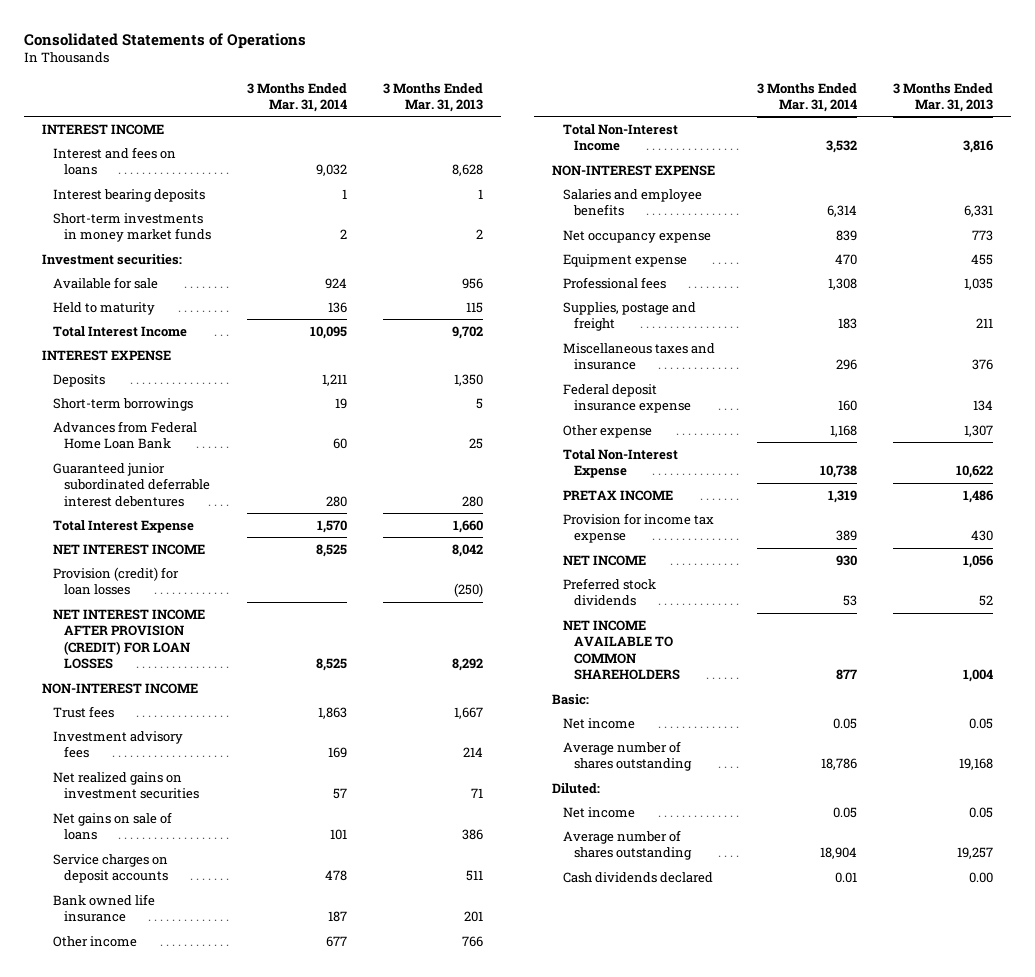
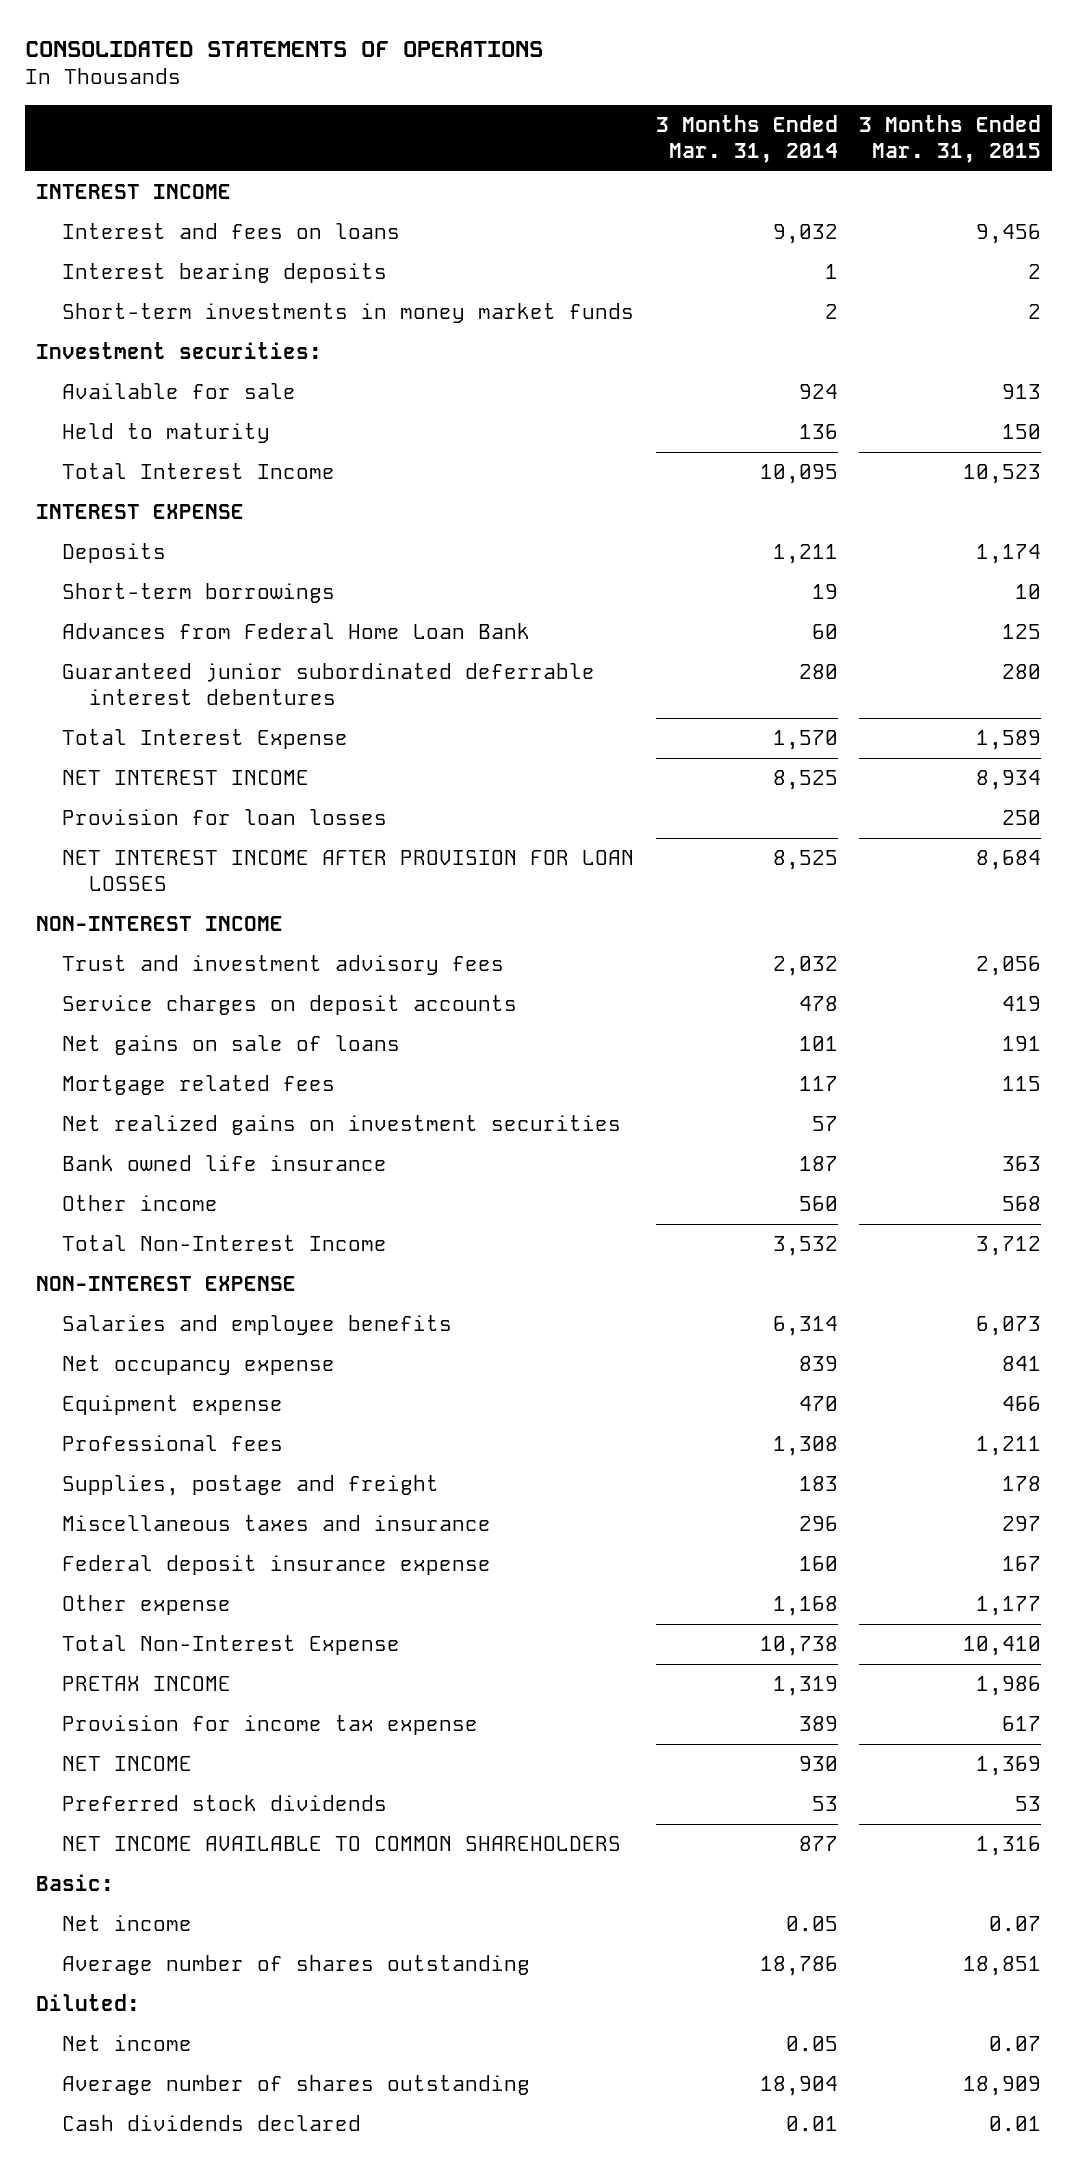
- Consolidated Statements of Operations
+ CONSOLIDATED STATEMENTS OF OPERATIONS
- | 3 Months Ended Mar. 31, 2014 | 3 Months Ended Mar. 31, 2013
+ | 3 Months Ended Mar. 31, 2014 | 3 Months Ended Mar. 31, 2015
- Provision (credit) for loan losses | | (250)
- NET INTEREST INCOME AFTER PROVISION (CREDIT) FOR LOAN LOSSES | 8,525 | 8,292
+ Provision for loan losses | | 250
+ NET INTEREST INCOME AFTER PROVISION FOR LOAN LOSSES | 8,525 | 8,684
- Trust fees | 1,863 | 1,667
- Investment advisory fees | 169 | 214
+ Trust and investment advisory fees | 2,032 | 2,056
moved down: Net gains on sale of loans | 101 | 191
+ Mortgage related fees | 117 | 115
moved down: Net realized gains on investment securities | 57 |
- Other income | 677 | 766
+ Other income | 560 | 568

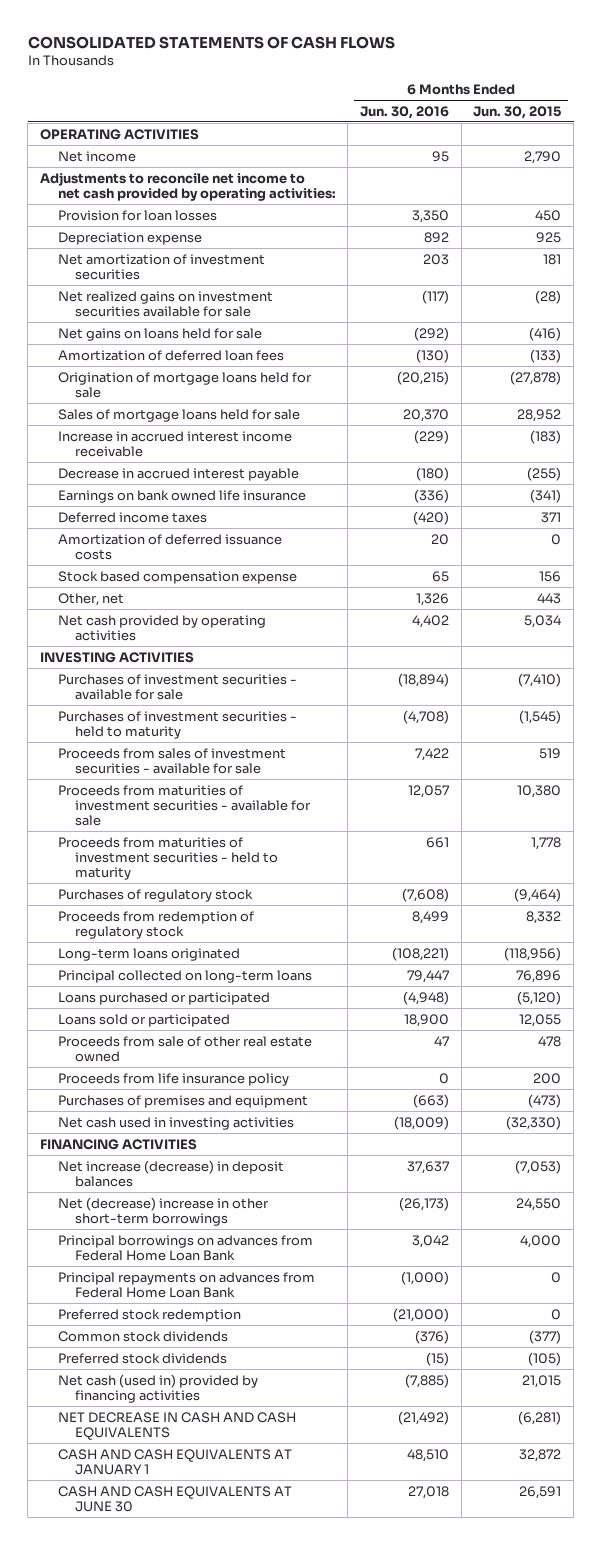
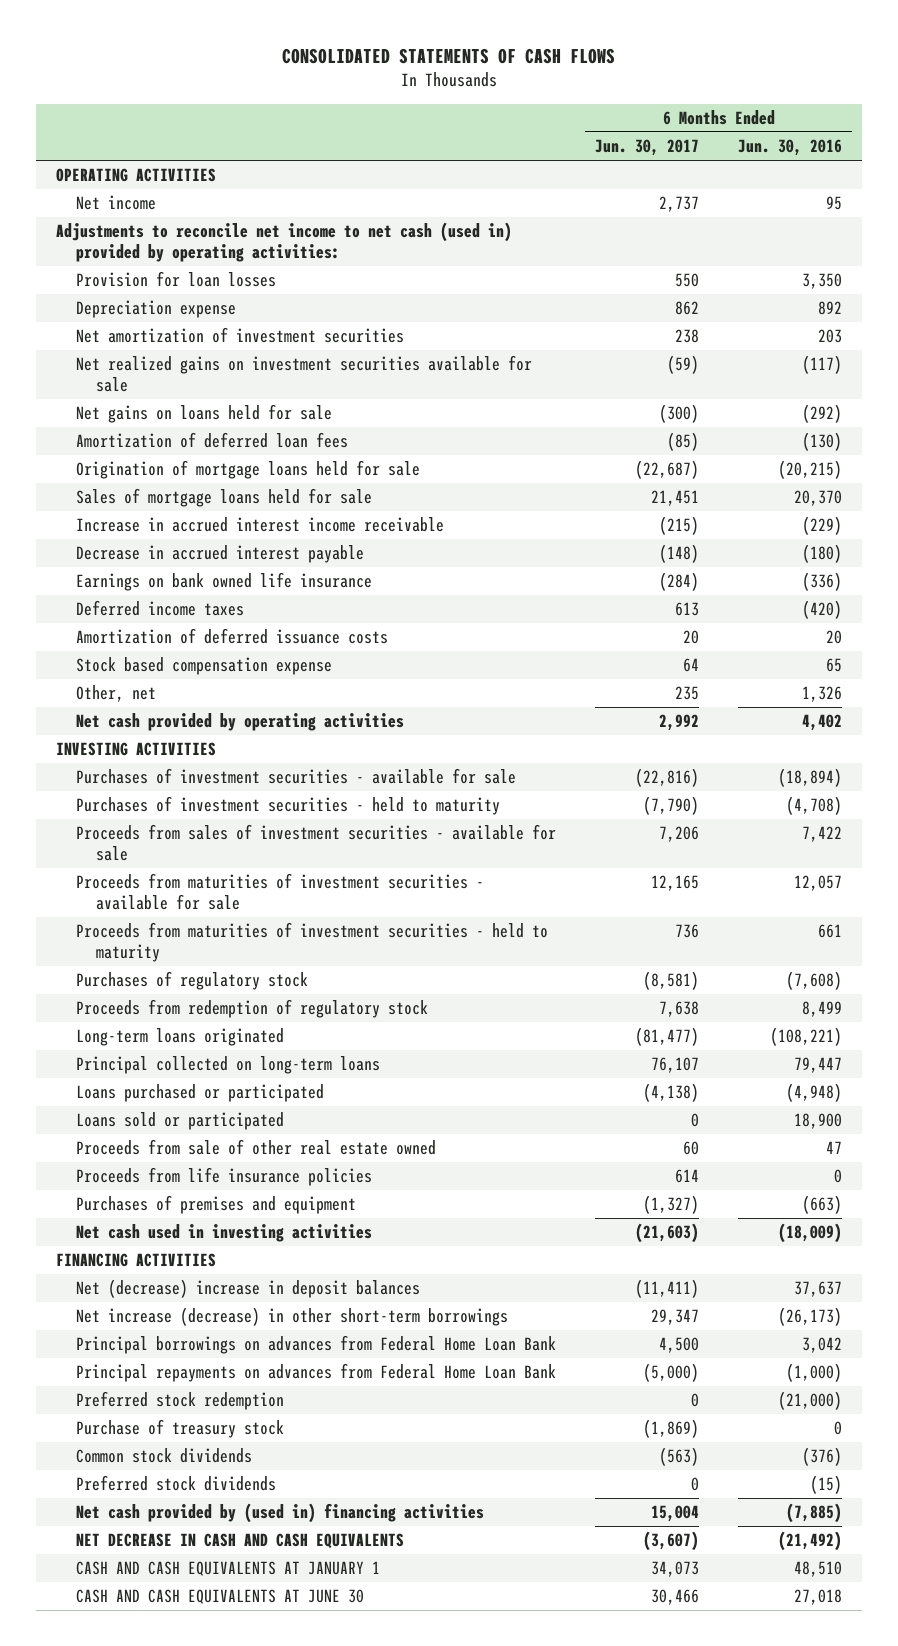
- | 6 Months Ended Jun. 30, 2016 | 6 Months Ended Jun. 30, 2015
+ | 6 Months Ended Jun. 30, 2017 | 6 Months Ended Jun. 30, 2016
- Adjustments to reconcile net income to net cash provided by operating activities:
+ Adjustments to reconcile net income to net cash (used in) provided by operating activities:
- Proceeds from life insurance policy | 0 | 200
+ Proceeds from life insurance policies | 614 | 0
- Net increase (decrease) in deposit balances | 37,637 | (7,053)
- Net (decrease) increase in other short-term borrowings | (26,173) | 24,550
+ Net (decrease) increase in deposit balances | (11,411) | 37,637
+ Net increase (decrease) in other short-term borrowings | 29,347 | (26,173)
+ Purchase of treasury stock | (1,869) | 0
- Net cash (used in) provided by financing activities | (7,885) | 21,015
+ Net cash provided by (used in) financing activities | 15,004 | (7,885)

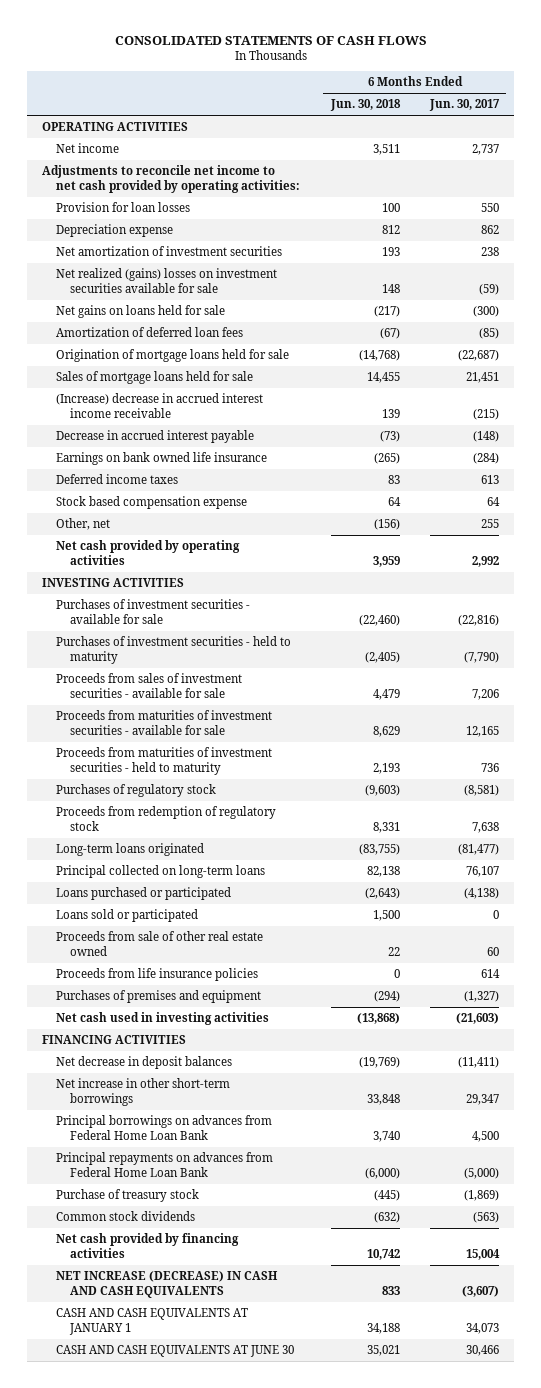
- | 6 Months Ended Jun. 30, 2017 | 6 Months Ended Jun. 30, 2016
+ | 6 Months Ended Jun. 30, 2018 | 6 Months Ended Jun. 30, 2017
- Adjustments to reconcile net income to net cash (used in) provided by operating activities:
+ Adjustments to reconcile net income to net cash provided by operating activities:
- Net realized gains on investment securities available for sale | (59) | (117)
+ Net realized (gains) losses on investment securities available for sale | 148 | (59)
- Increase in accrued interest income receivable | (215) | (229)
+ (Increase) decrease in accrued interest income receivable | 139 | (215)
- Amortization of deferred issuance costs | 20 | 20
- Other, net | 235 | 1,326
+ Other, net | (156) | 255
- Net (decrease) increase in deposit balances | (11,411) | 37,637
- Net increase (decrease) in other short-term borrowings | 29,347 | (26,173)
+ Net decrease in deposit balances | (19,769) | (11,411)
+ Net increase in other short-term borrowings | 33,848 | 29,347
- Preferred stock redemption | 0 | (21,000)
- Preferred stock dividends | 0 | (15)
- Net cash provided by (used in) financing activities | 15,004 | (7,885)
- NET DECREASE IN CASH AND CASH EQUIVALENTS | (3,607) | (21,492)
+ Net cash provided by financing activities | 10,742 | 15,004
+ NET INCREASE (DECREASE) IN CASH AND CASH EQUIVALENTS | 833 | (3,607)

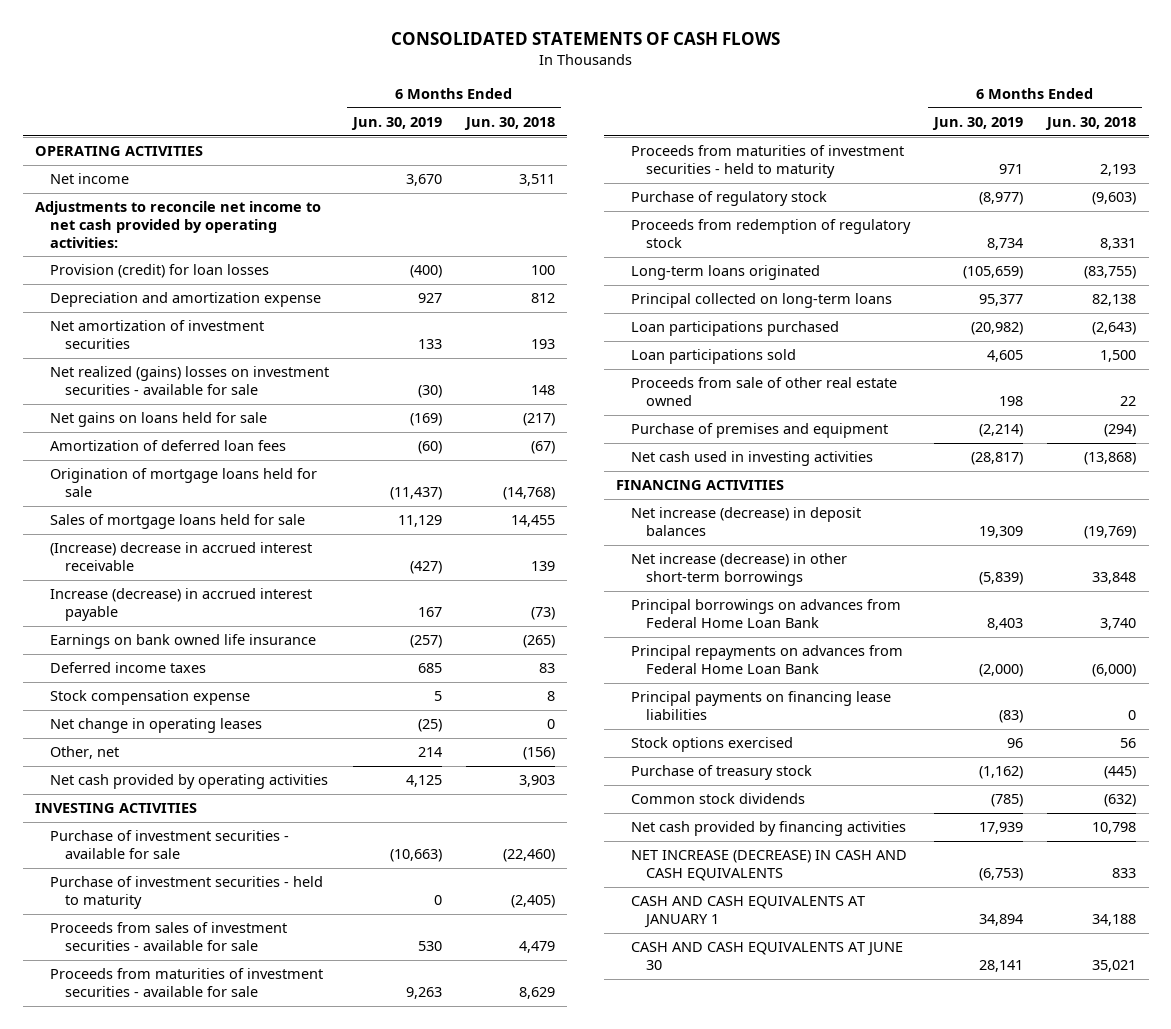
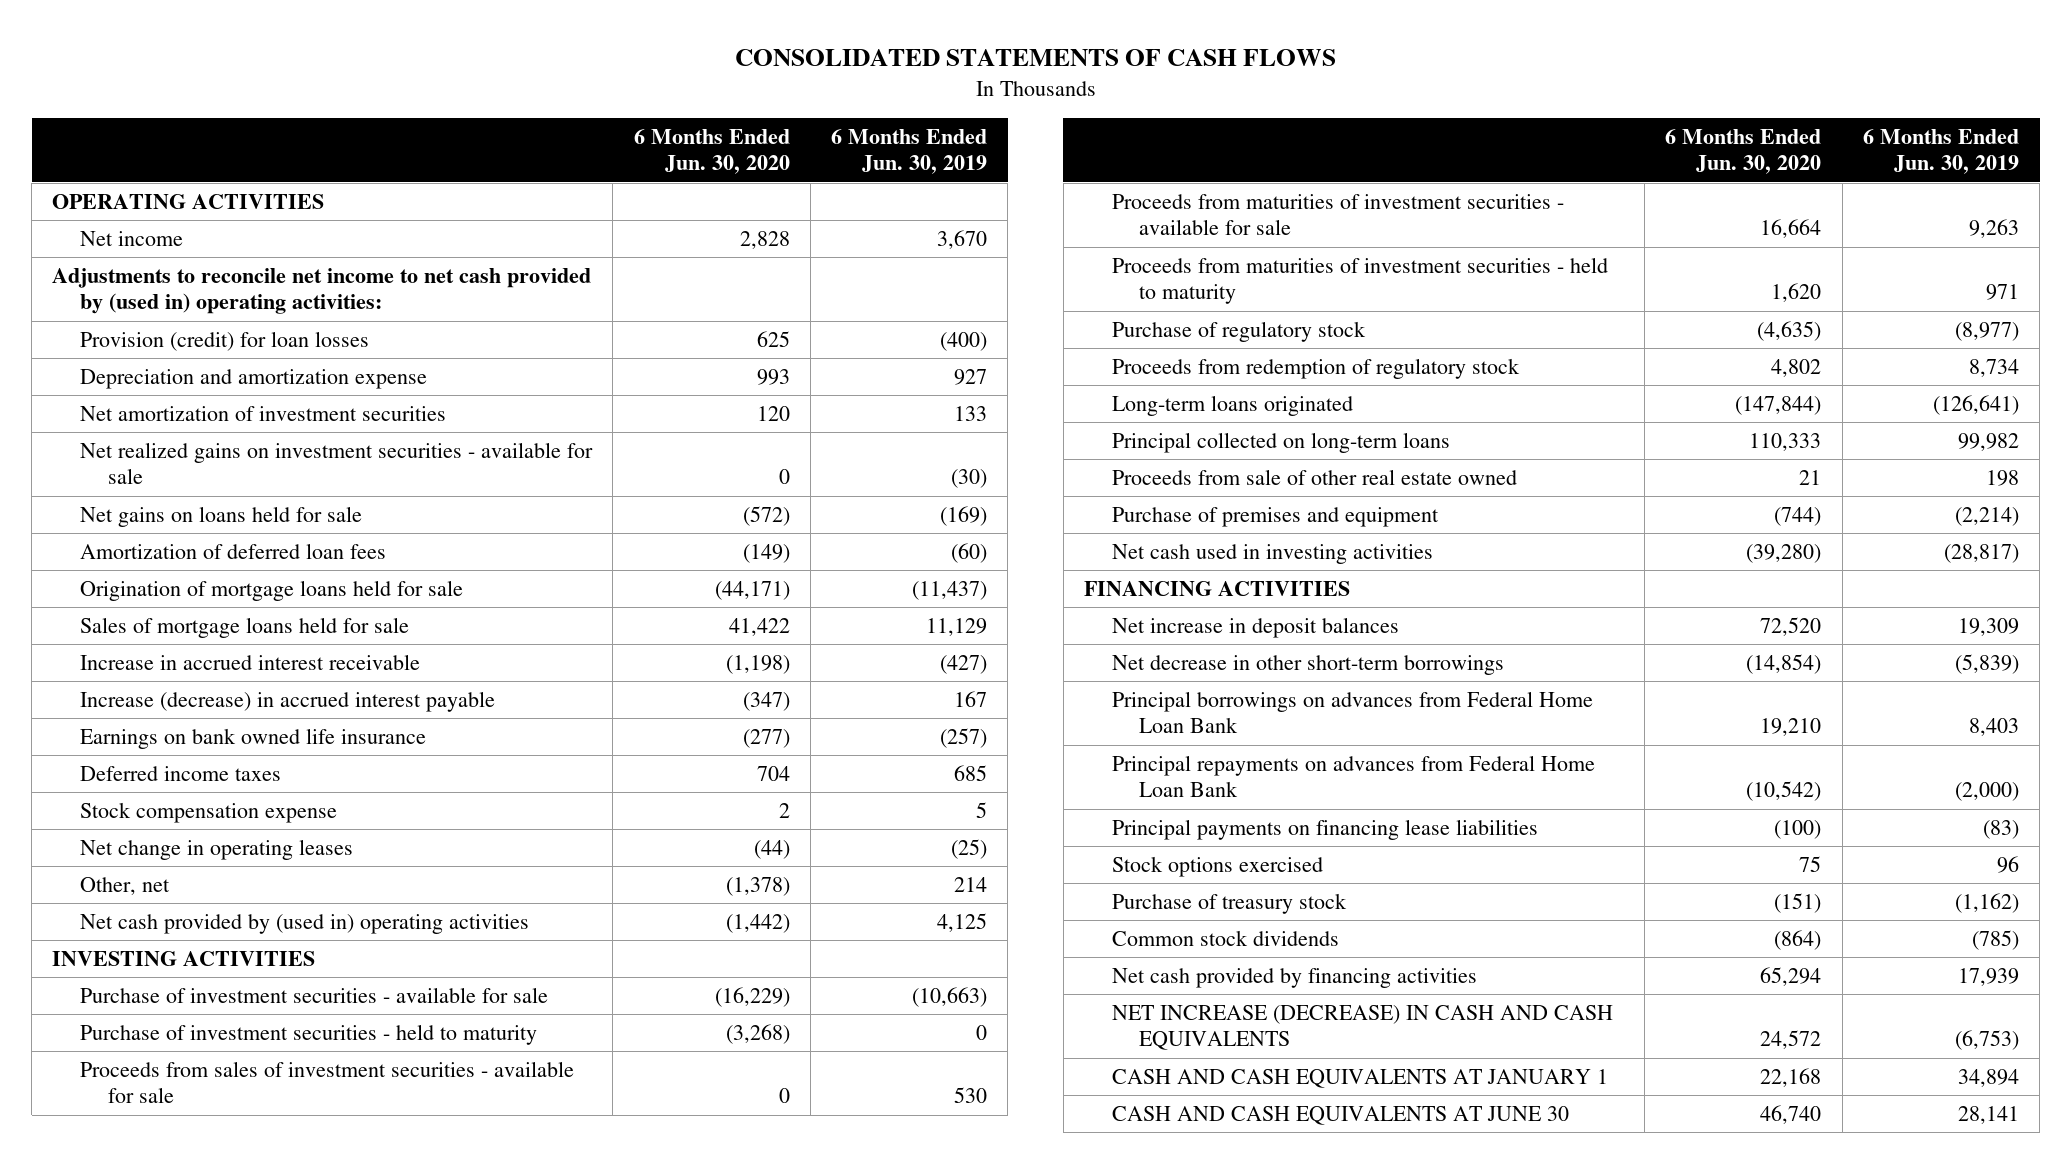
- | 6 Months Ended Jun. 30, 2019 | 6 Months Ended Jun. 30, 2018
+ | 6 Months Ended Jun. 30, 2020 | 6 Months Ended Jun. 30, 2019
- Adjustments to reconcile net income to net cash provided by operating activities:
+ Adjustments to reconcile net income to net cash provided by (used in) operating activities:
- Net realized (gains) losses on investment securities - available for sale | (30) | 148
+ Net realized gains on investment securities - available for sale | 0 | (30)
- (Increase) decrease in accrued interest receivable | (427) | 139
+ Increase in accrued interest receivable | (1,198) | (427)
- Net cash provided by operating activities | 4,125 | 3,903
+ Net cash provided by (used in) operating activities | (1,442) | 4,125
- Long-term loans originated | (105,659) | (83,755)
- Principal collected on long-term loans | 95,377 | 82,138
- Loan participations purchased | (20,982) | (2,643)
- Loan participations sold | 4,605 | 1,500
+ Long-term loans originated | (147,844) | (126,641)
+ Principal collected on long-term loans | 110,333 | 99,982
- Net increase (decrease) in deposit balances | 19,309 | (19,769)
- Net increase (decrease) in other short-term borrowings | (5,839) | 33,848
+ Net increase in deposit balances | 72,520 | 19,309
+ Net decrease in other short-term borrowings | (14,854) | (5,839)

